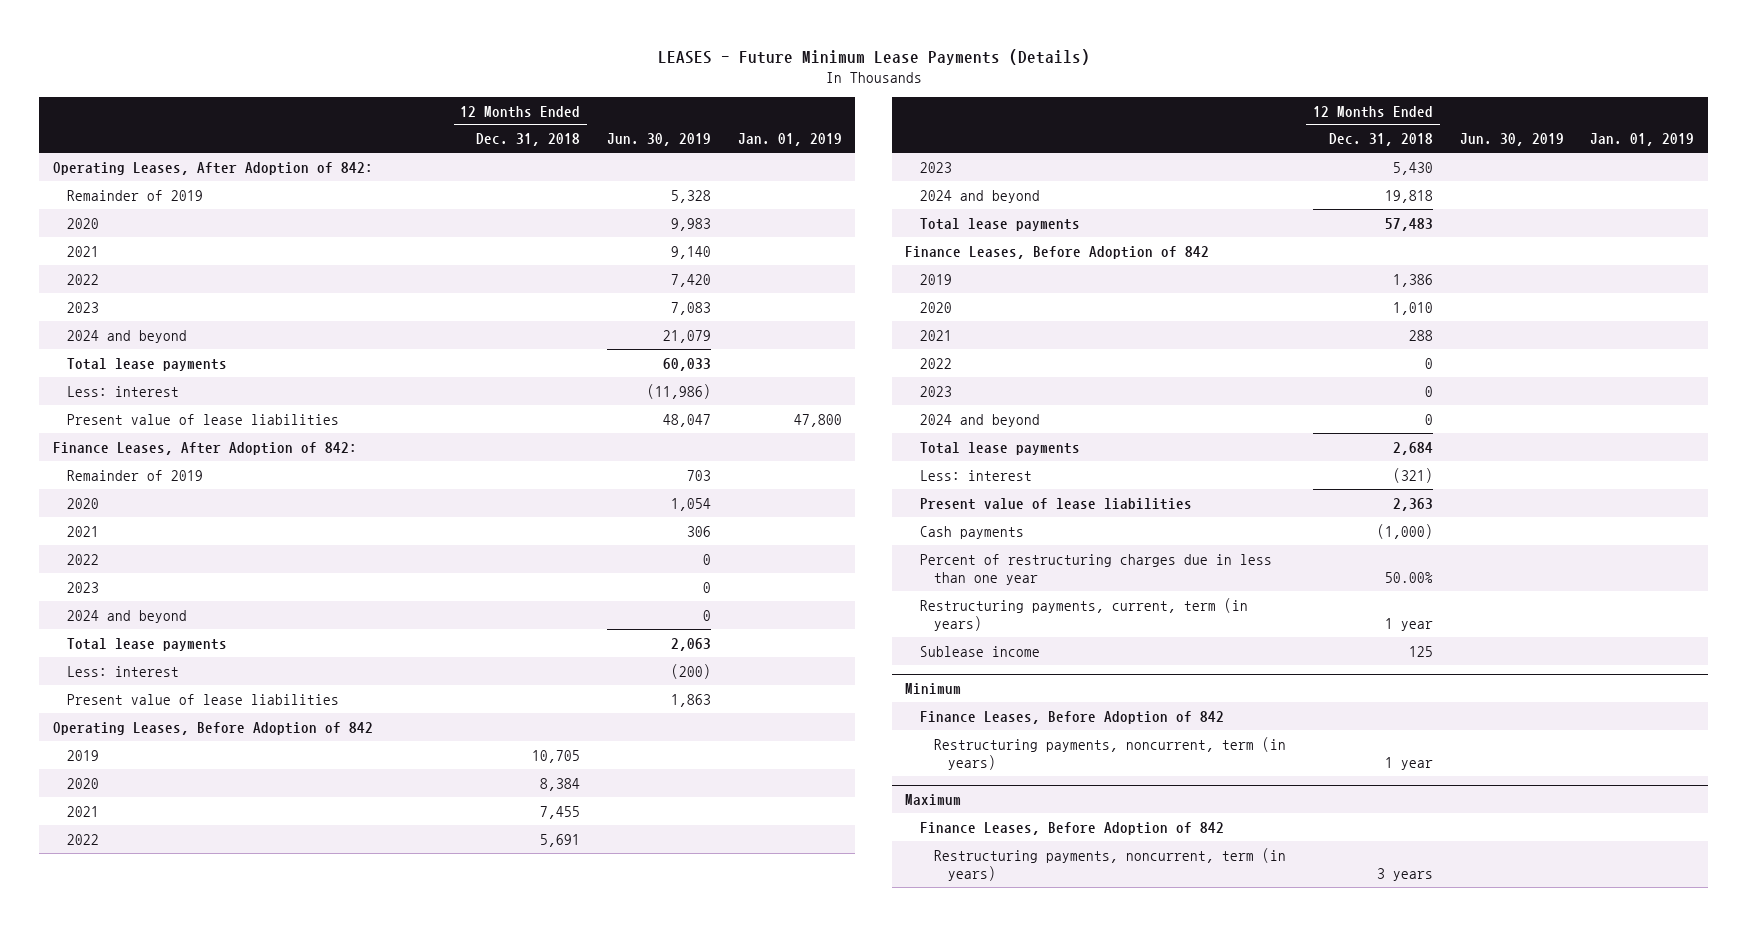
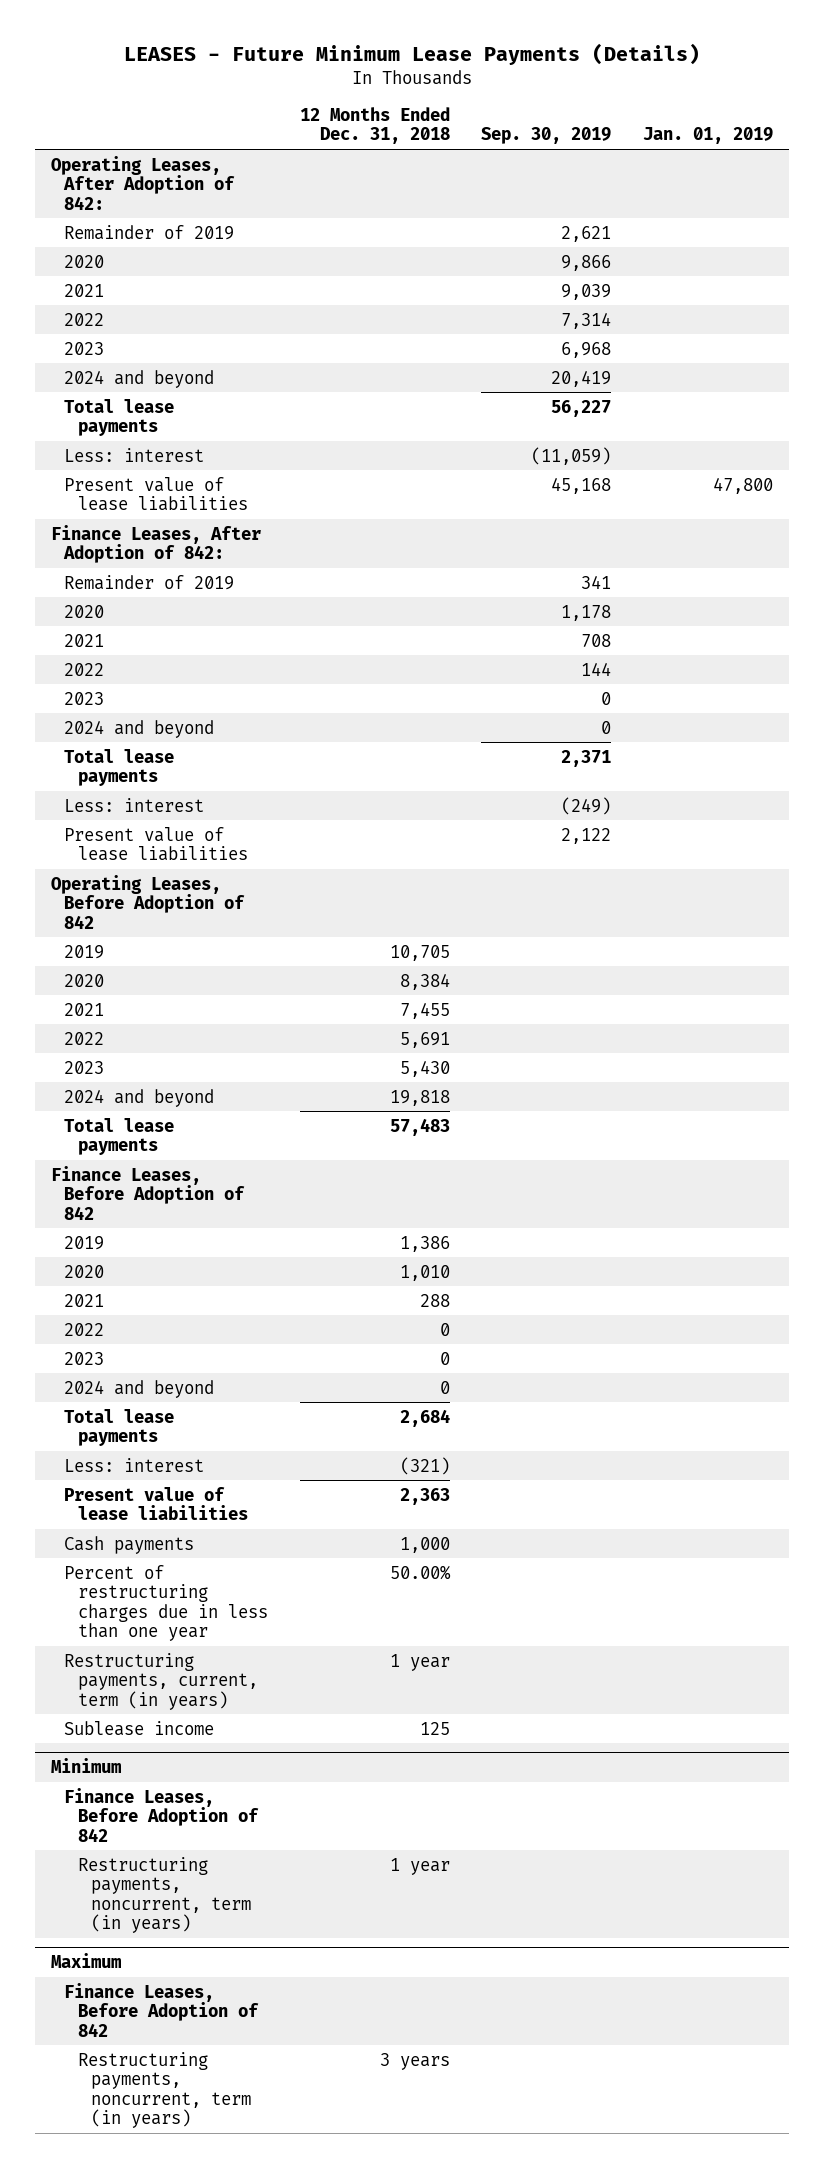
- | 12 Months Ended Dec. 31, 2018 | Jun. 30, 2019 | Jan. 01, 2019
+ | 12 Months Ended Dec. 31, 2018 | Sep. 30, 2019 | Jan. 01, 2019
- Cash payments | (1,000) | |
+ Cash payments | 1,000 | |

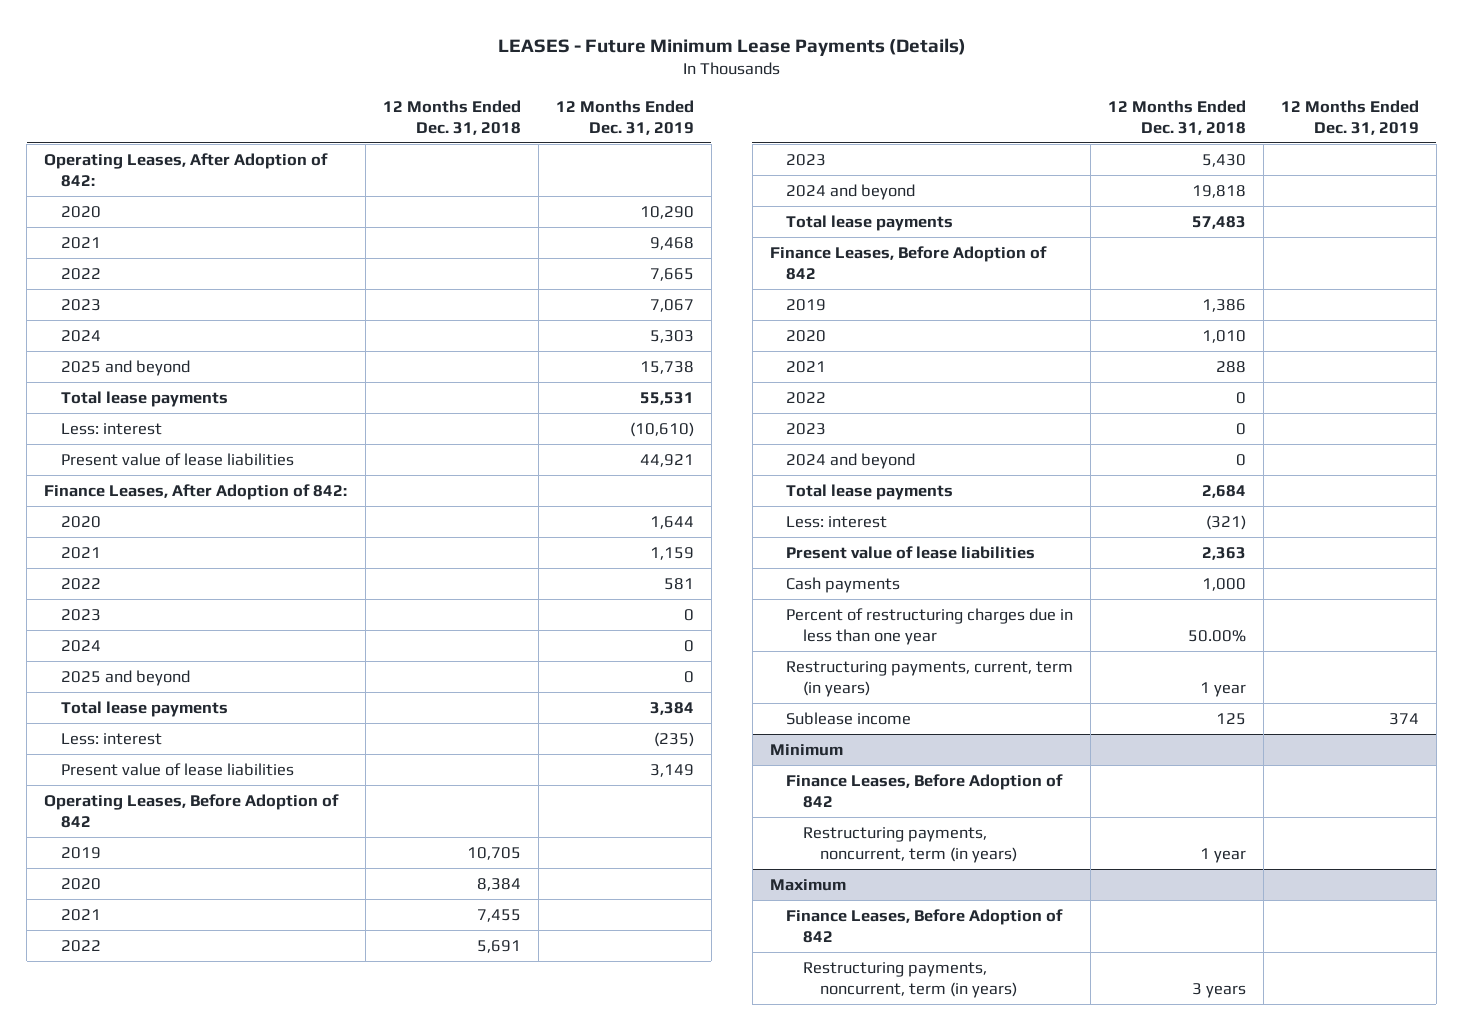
- | 12 Months Ended Dec. 31, 2018 | Sep. 30, 2019 | Jan. 01, 2019
+ | 12 Months Ended Dec. 31, 2018 | 12 Months Ended Dec. 31, 2019
- Remainder of 2019 | | 2,621 |
- 2024 and beyond | | 20,419 |
+ 2024 | | 5,303
+ 2025 and beyond | | 15,738
- Remainder of 2019 | | 341 |
- 2024 and beyond | | 0 |
+ 2024 | | 0
+ 2025 and beyond | | 0

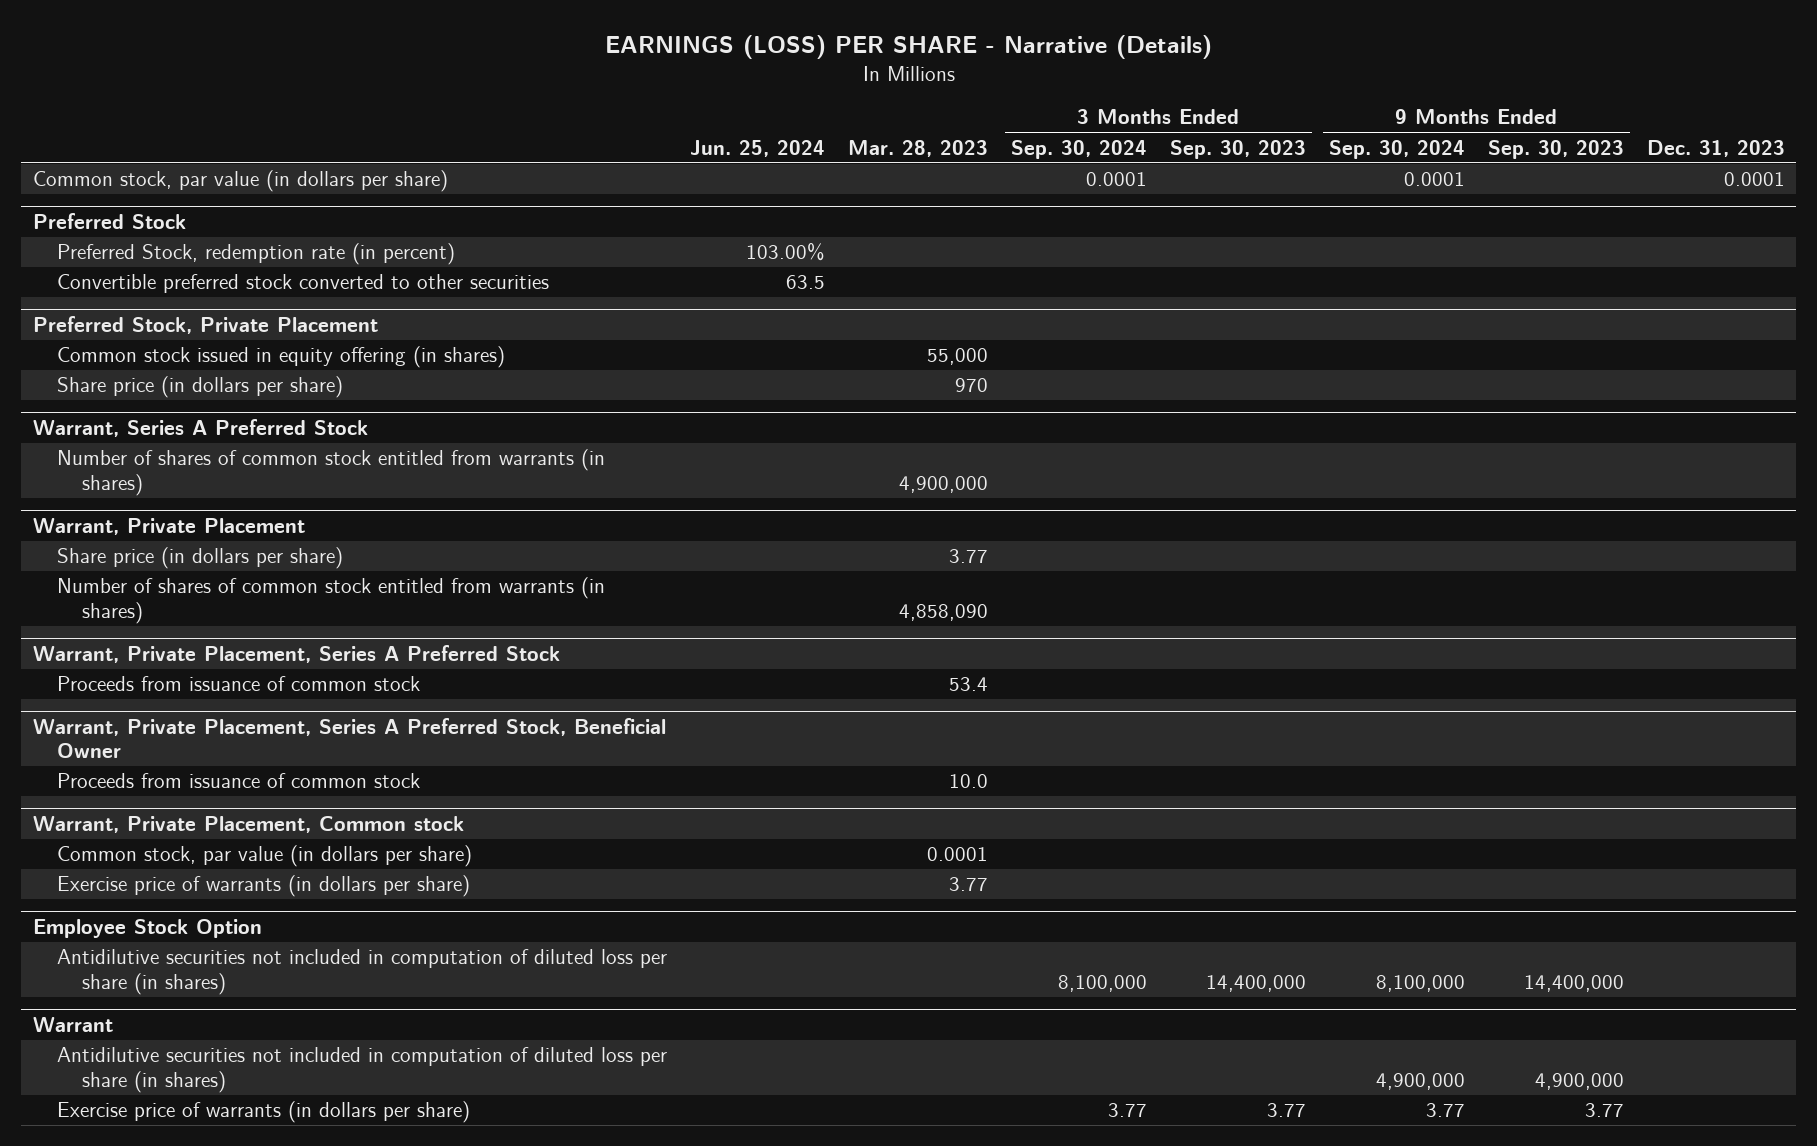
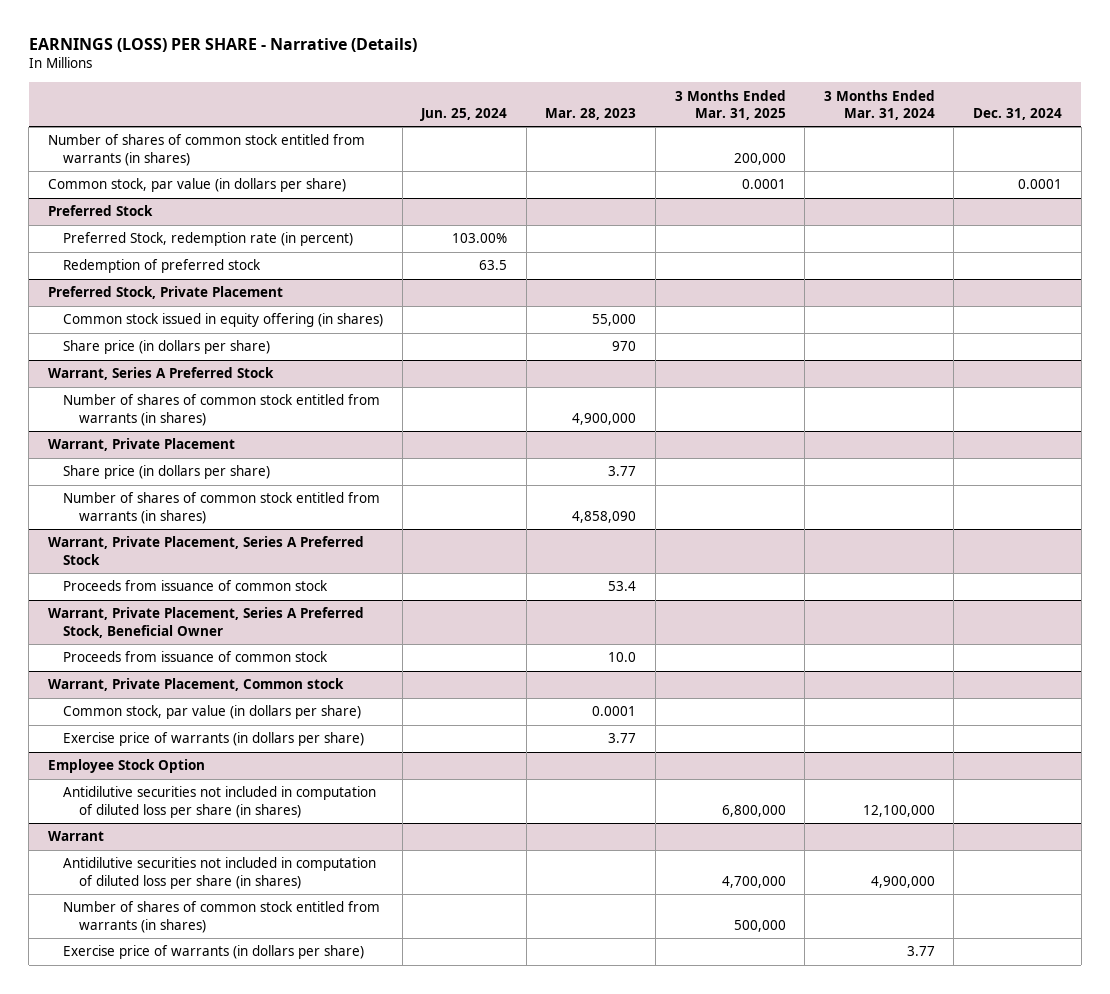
- | Jun. 25, 2024 | Mar. 28, 2023 | 3 Months Ended Sep. 30, 2024 | 3 Months Ended Sep. 30, 2023 | 9 Months Ended Sep. 30, 2024 | 9 Months Ended Sep. 30, 2023 | Dec. 31, 2023
+ | Jun. 25, 2024 | Mar. 28, 2023 | 3 Months Ended Mar. 31, 2025 | 3 Months Ended Mar. 31, 2024 | Dec. 31, 2024
+ Number of shares of common stock entitled from warrants (in shares) | | | 200,000 | |
@ Preferred Stock
- Convertible preferred stock converted to other securities | 63.5 | | | | | |
+ Redemption of preferred stock | 63.5 | | | |
@ Warrant
+ Number of shares of common stock entitled from warrants (in shares) | | | 500,000 | |

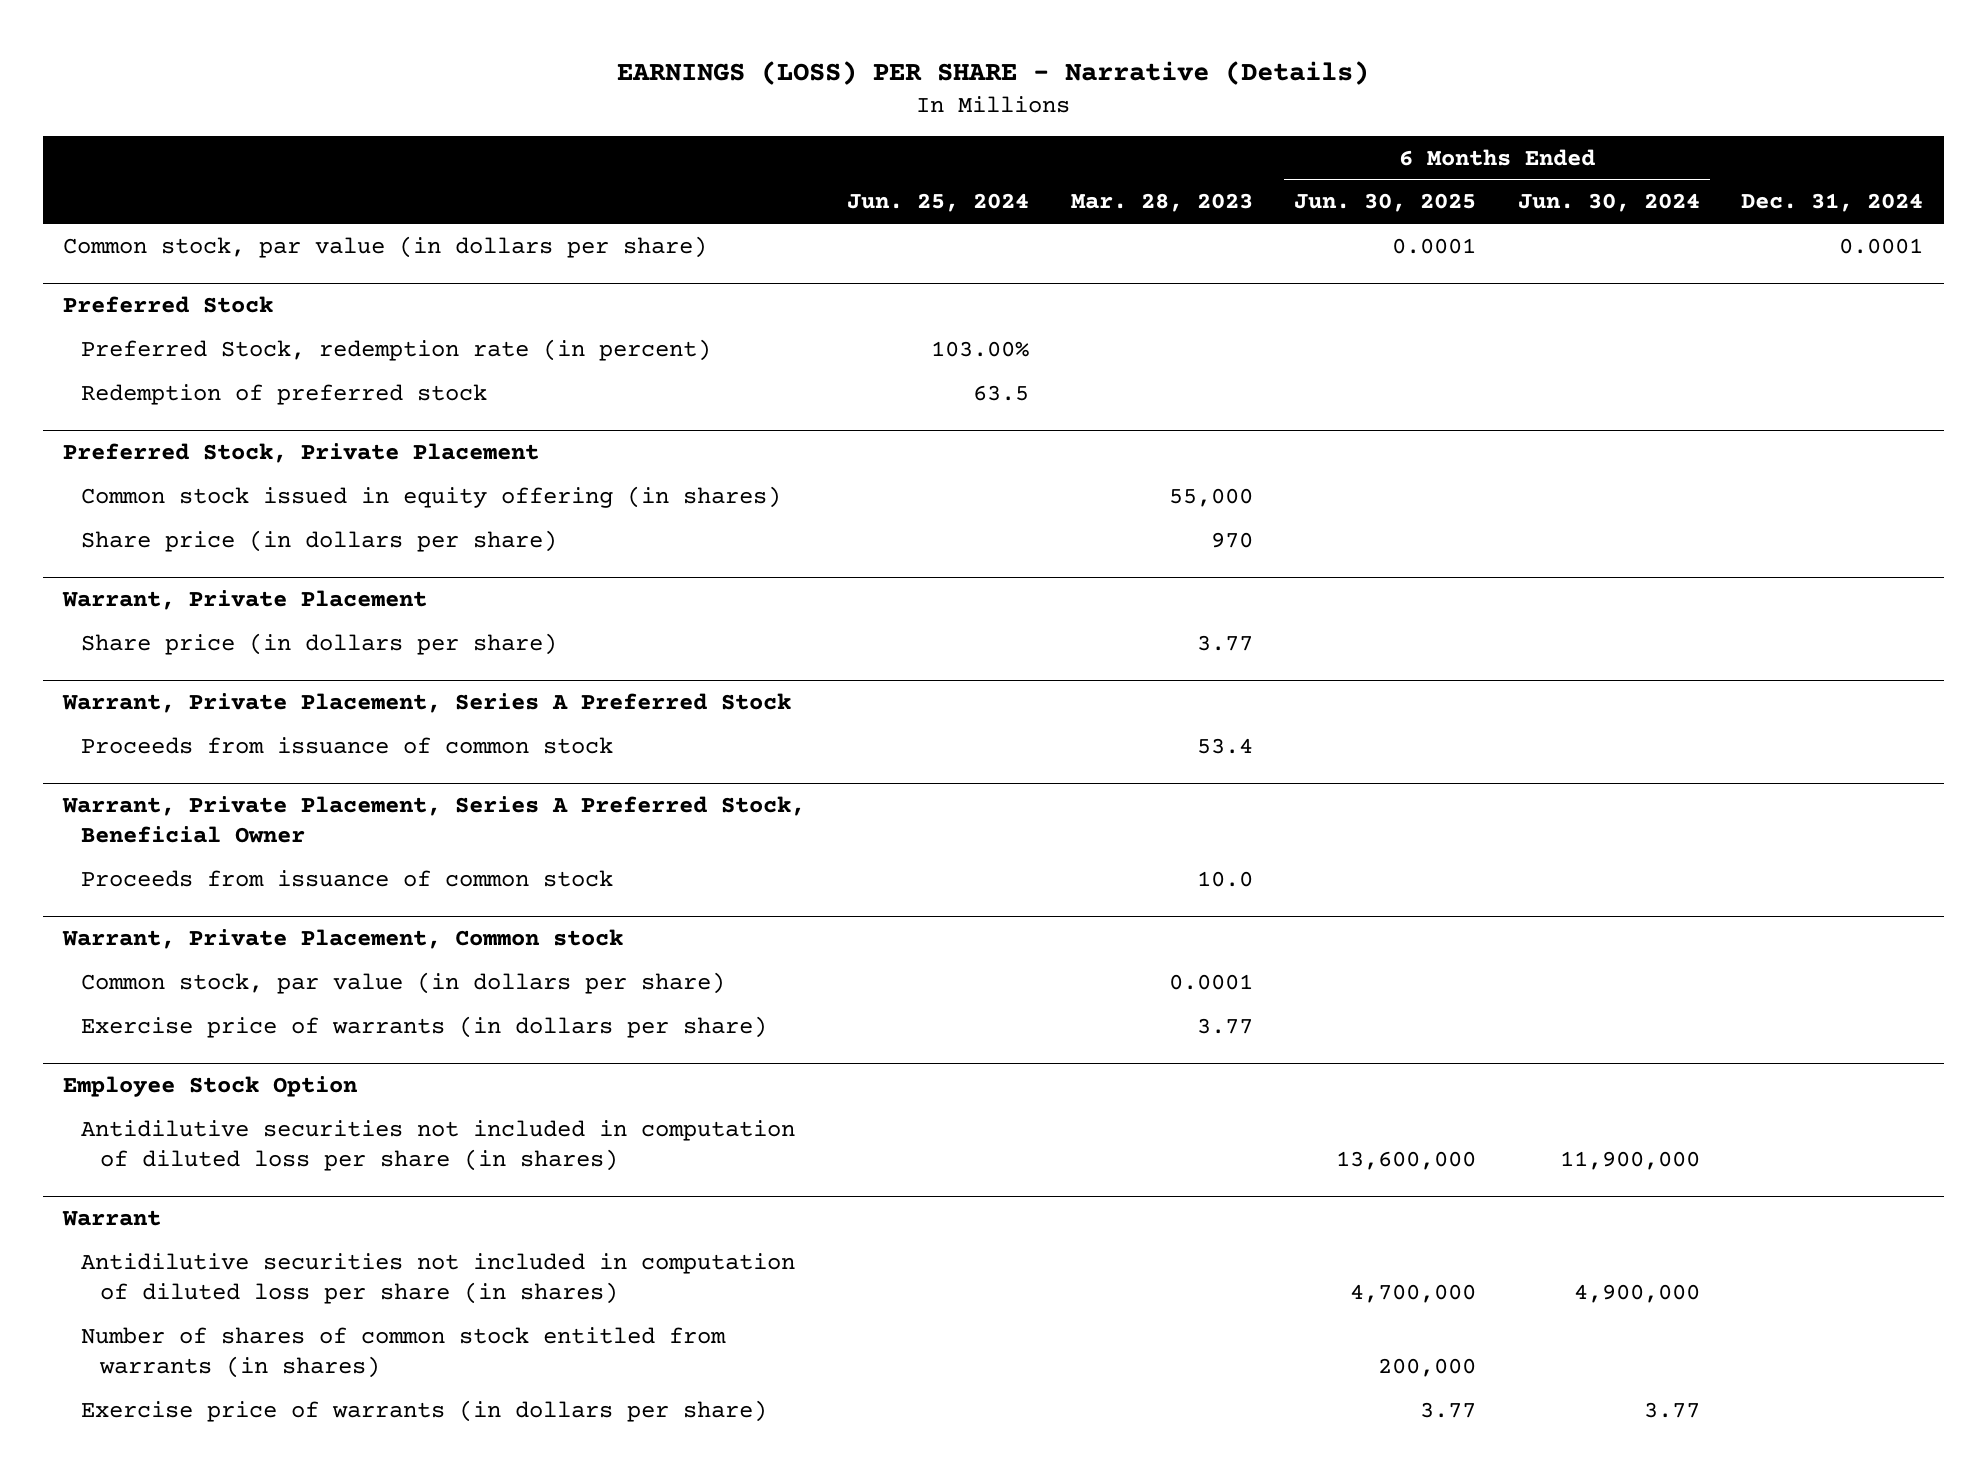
- | Jun. 25, 2024 | Mar. 28, 2023 | 3 Months Ended Mar. 31, 2025 | 3 Months Ended Mar. 31, 2024 | Dec. 31, 2024
+ | Jun. 25, 2024 | Mar. 28, 2023 | 6 Months Ended Jun. 30, 2025 | 6 Months Ended Jun. 30, 2024 | Dec. 31, 2024
- Number of shares of common stock entitled from warrants (in shares) | | | 200,000 | |
- Warrant, Series A Preferred Stock
- Number of shares of common stock entitled from warrants (in shares) | | 4,900,000 | | |
@ Warrant, Private Placement
- Number of shares of common stock entitled from warrants (in shares) | | 4,858,090 | | |

